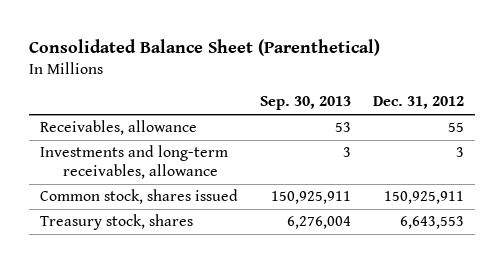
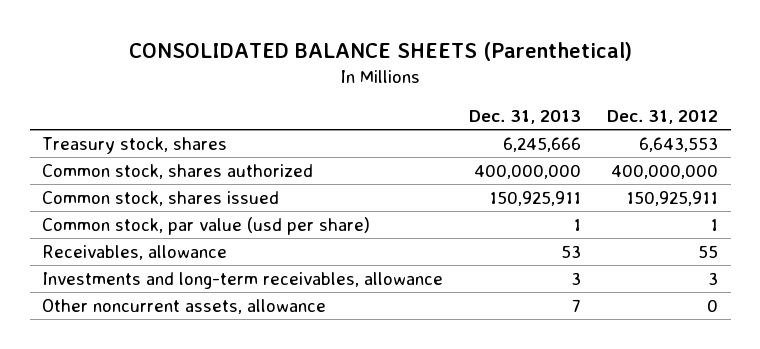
- Consolidated Balance Sheet (Parenthetical)
+ CONSOLIDATED BALANCE SHEETS (Parenthetical)
- | Sep. 30, 2013 | Dec. 31, 2012
+ | Dec. 31, 2013 | Dec. 31, 2012
moved up: Treasury stock, shares | 6,245,666 | 6,643,553
+ Common stock, shares authorized | 400,000,000 | 400,000,000
moved up: Common stock, shares issued | 150,925,911 | 150,925,911
+ Common stock, par value (usd per share) | 1 | 1
+ Other noncurrent assets, allowance | 7 | 0

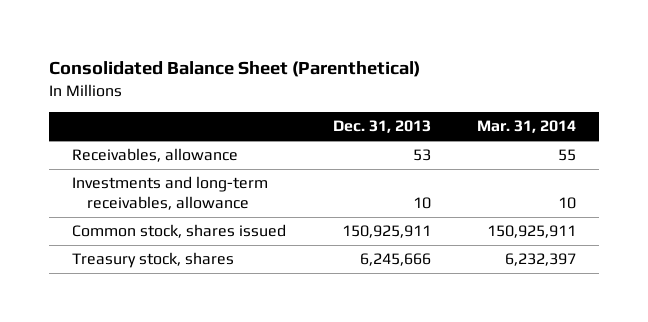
- CONSOLIDATED BALANCE SHEETS (Parenthetical)
+ Consolidated Balance Sheet (Parenthetical)
- | Dec. 31, 2013 | Dec. 31, 2012
+ | Dec. 31, 2013 | Mar. 31, 2014
- Common stock, shares authorized | 400,000,000 | 400,000,000
- Common stock, par value (usd per share) | 1 | 1
- Investments and long-term receivables, allowance | 3 | 3
- Other noncurrent assets, allowance | 7 | 0
+ Investments and long-term receivables, allowance | 10 | 10
moved down: Common stock, shares issued | 150,925,911 | 150,925,911
moved down: Treasury stock, shares | 6,245,666 | 6,232,397

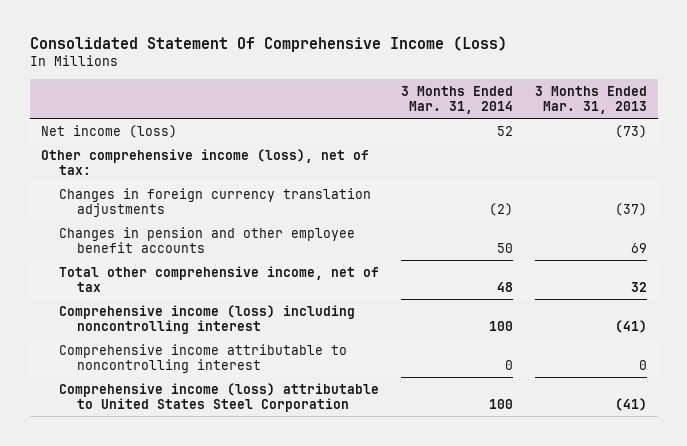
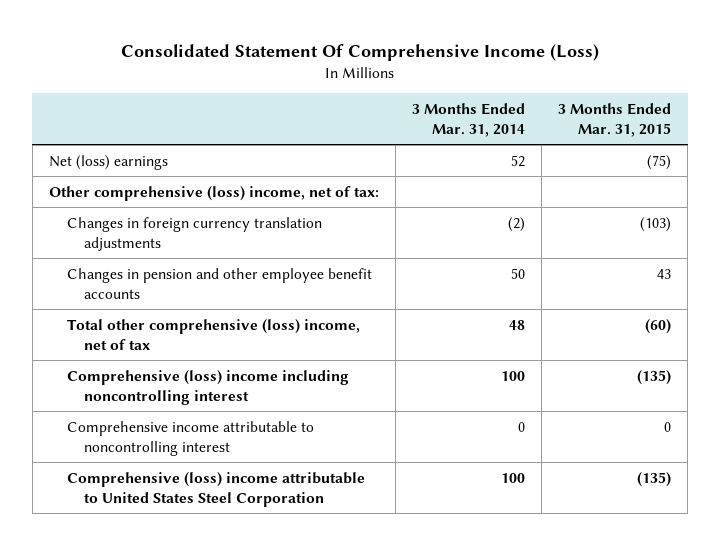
- | 3 Months Ended Mar. 31, 2014 | 3 Months Ended Mar. 31, 2013
+ | 3 Months Ended Mar. 31, 2014 | 3 Months Ended Mar. 31, 2015
- Net income (loss) | 52 | (73)
- Other comprehensive income (loss), net of tax:
+ Net (loss) earnings | 52 | (75)
+ Other comprehensive (loss) income, net of tax:
- Total other comprehensive income, net of tax | 48 | 32
- Comprehensive income (loss) including noncontrolling interest | 100 | (41)
+ Total other comprehensive (loss) income, net of tax | 48 | (60)
+ Comprehensive (loss) income including noncontrolling interest | 100 | (135)
- Comprehensive income (loss) attributable to United States Steel Corporation | 100 | (41)
+ Comprehensive (loss) income attributable to United States Steel Corporation | 100 | (135)

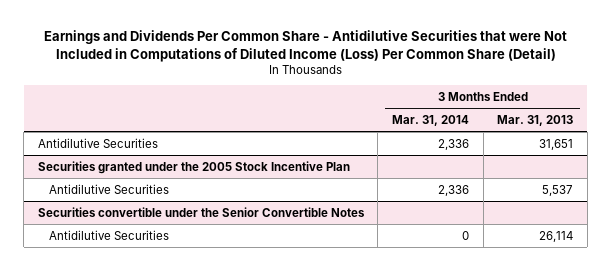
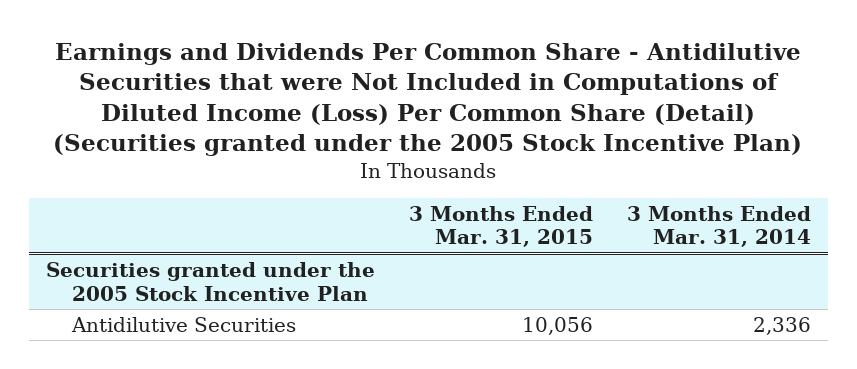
- Earnings and Dividends Per Common Share - Antidilutive Securities that were Not Included in Computations of Diluted Income (Loss) Per Common Share (Detail)
+ Earnings and Dividends Per Common Share - Antidilutive Securities that were Not Included in Computations of Diluted Income (Loss) Per Common Share (Detail) (Securities granted under the 2005 Stock Incentive Plan)
- | 3 Months Ended Mar. 31, 2014 | 3 Months Ended Mar. 31, 2013
+ | 3 Months Ended Mar. 31, 2015 | 3 Months Ended Mar. 31, 2014
- Antidilutive Securities | 2,336 | 31,651
- Securities convertible under the Senior Convertible Notes
- Antidilutive Securities | 0 | 26,114

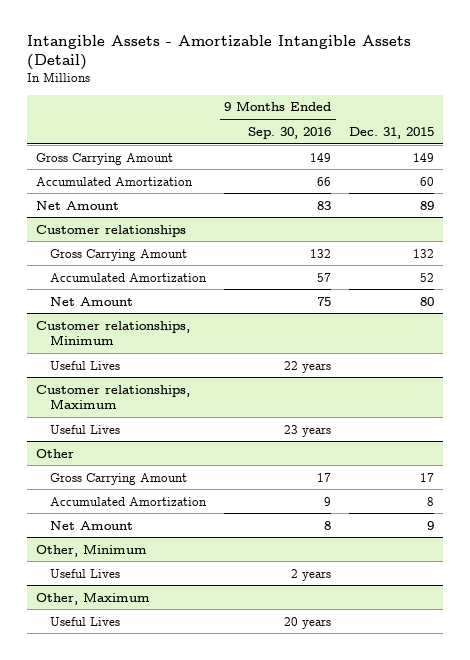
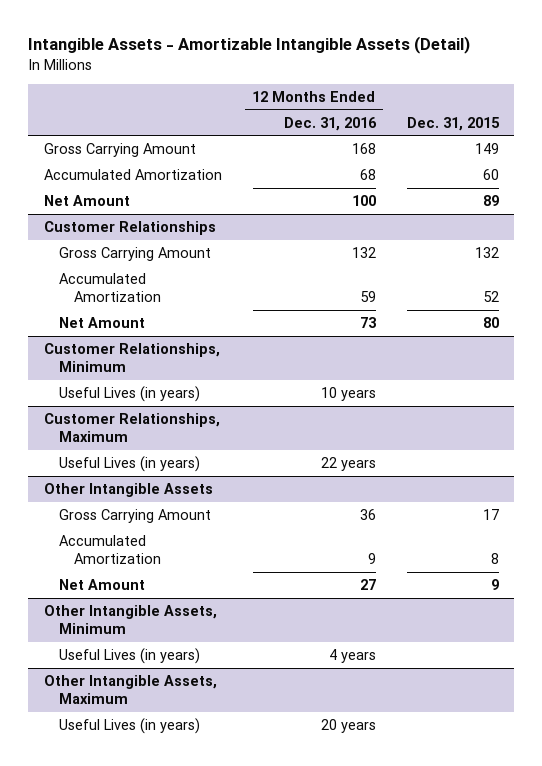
- | 9 Months Ended Sep. 30, 2016 | Dec. 31, 2015
+ | 12 Months Ended Dec. 31, 2016 | Dec. 31, 2015
- Customer relationships
+ Customer Relationships
- Customer relationships, Minimum
- Useful Lives | 22 years |
- Customer relationships, Maximum
- Useful Lives | 23 years |
- Other
+ Customer Relationships, Minimum
+ Useful Lives (in years) | 10 years |
+ Customer Relationships, Maximum
+ Useful Lives (in years) | 22 years |
+ Other Intangible Assets
- Other, Minimum
- Useful Lives | 2 years |
- Other, Maximum
- Useful Lives | 20 years |
+ Other Intangible Assets, Minimum
+ Useful Lives (in years) | 4 years |
+ Other Intangible Assets, Maximum
+ Useful Lives (in years) | 20 years |

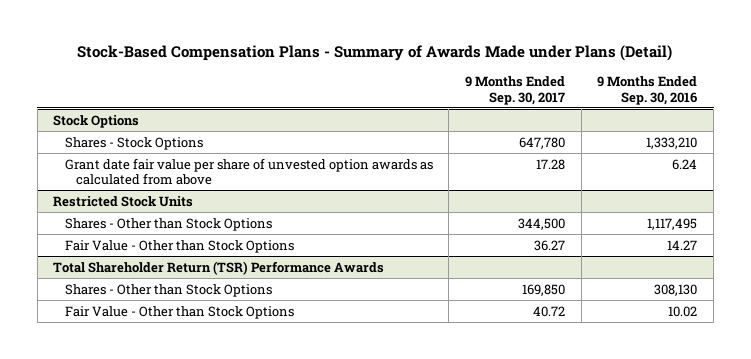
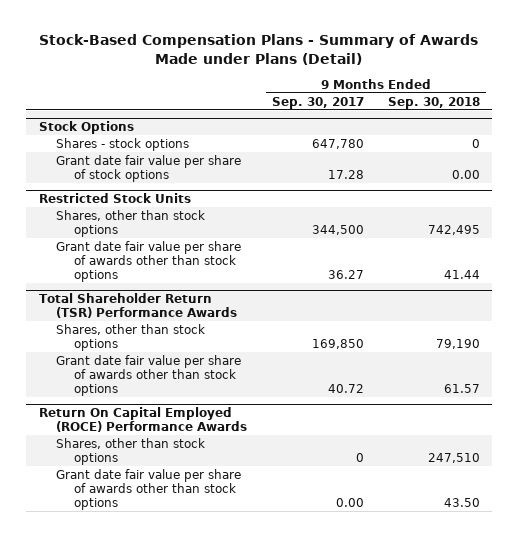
- | 9 Months Ended Sep. 30, 2017 | 9 Months Ended Sep. 30, 2016
+ | 9 Months Ended Sep. 30, 2017 | 9 Months Ended Sep. 30, 2018
@ Stock Options
- Shares - Stock Options | 647,780 | 1,333,210
- Grant date fair value per share of unvested option awards as calculated from above | 17.28 | 6.24
+ Shares - stock options | 647,780 | 0
+ Grant date fair value per share of stock options | 17.28 | 0.00
@ Restricted Stock Units
- Shares - Other than Stock Options | 344,500 | 1,117,495
- Fair Value - Other than Stock Options | 36.27 | 14.27
+ Shares, other than stock options | 344,500 | 742,495
+ Grant date fair value per share of awards other than stock options | 36.27 | 41.44
@ Total Shareholder Return (TSR) Performance Awards
- Shares - Other than Stock Options | 169,850 | 308,130
- Fair Value - Other than Stock Options | 40.72 | 10.02
+ Shares, other than stock options | 169,850 | 79,190
+ Grant date fair value per share of awards other than stock options | 40.72 | 61.57
+ Return On Capital Employed (ROCE) Performance Awards
+ Shares, other than stock options | 0 | 247,510
+ Grant date fair value per share of awards other than stock options | 0.00 | 43.50

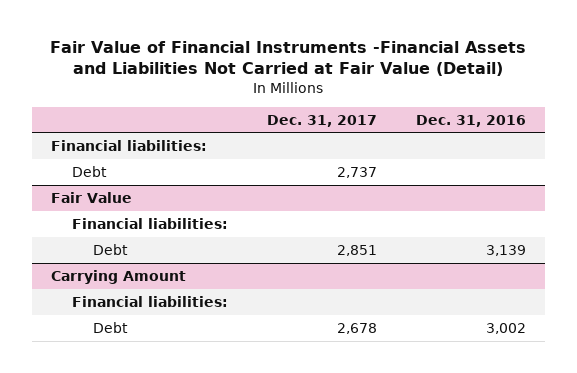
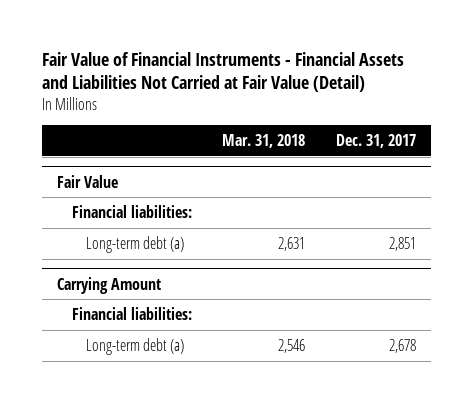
- Fair Value of Financial Instruments -Financial Assets and Liabilities Not Carried at Fair Value (Detail)
+ Fair Value of Financial Instruments - Financial Assets and Liabilities Not Carried at Fair Value (Detail)
- | Dec. 31, 2017 | Dec. 31, 2016
+ | Mar. 31, 2018 | Dec. 31, 2017
- Financial liabilities:
- Debt | 2,737 |
@ Fair Value
- Debt | 2,851 | 3,139
+ Long-term debt (a) | 2,631 | 2,851
@ Carrying Amount
- Debt | 2,678 | 3,002
+ Long-term debt (a) | 2,546 | 2,678

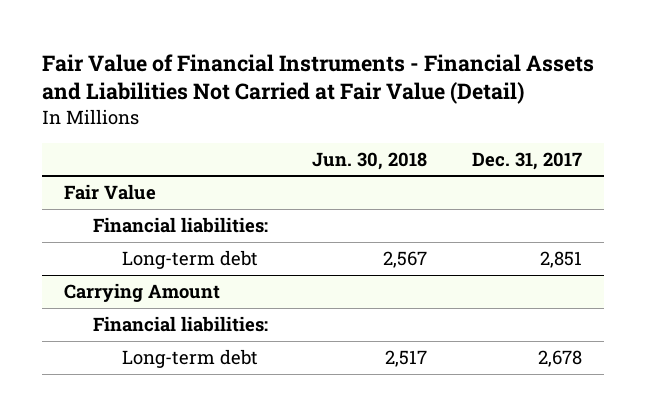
- | Mar. 31, 2018 | Dec. 31, 2017
+ | Jun. 30, 2018 | Dec. 31, 2017
@ Fair Value
- Long-term debt (a) | 2,631 | 2,851
+ Long-term debt | 2,567 | 2,851
@ Carrying Amount
- Long-term debt (a) | 2,546 | 2,678
+ Long-term debt | 2,517 | 2,678

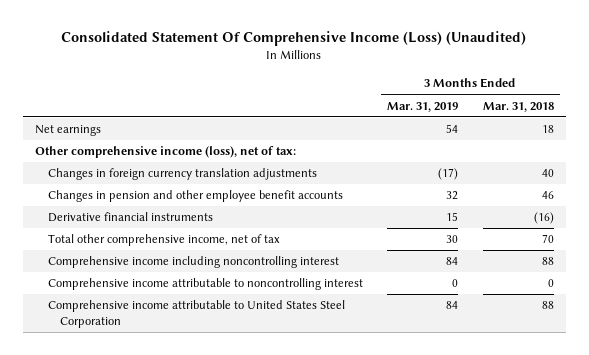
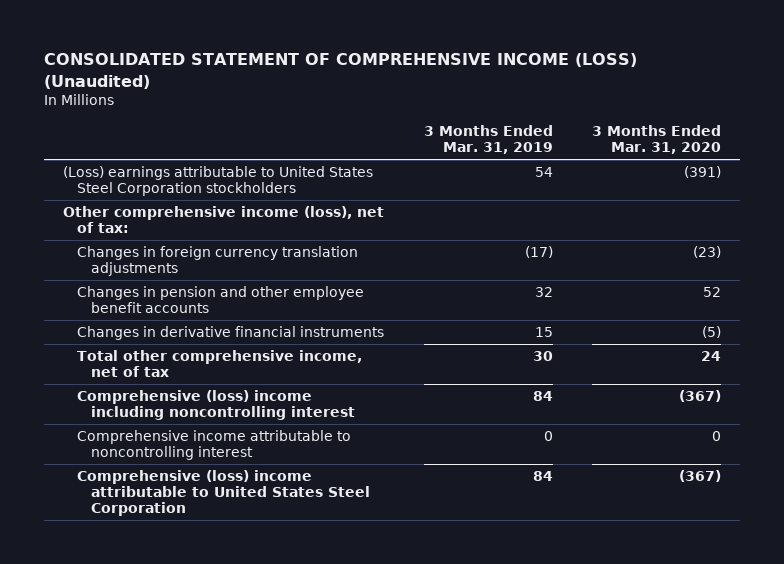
- Consolidated Statement Of Comprehensive Income (Loss) (Unaudited)
+ CONSOLIDATED STATEMENT OF COMPREHENSIVE INCOME (LOSS) (Unaudited)
- | 3 Months Ended Mar. 31, 2019 | 3 Months Ended Mar. 31, 2018
+ | 3 Months Ended Mar. 31, 2019 | 3 Months Ended Mar. 31, 2020
- Net earnings | 54 | 18
+ (Loss) earnings attributable to United States Steel Corporation stockholders | 54 | (391)
- Derivative financial instruments | 15 | (16)
+ Changes in derivative financial instruments | 15 | (5)
- Comprehensive income including noncontrolling interest | 84 | 88
+ Comprehensive (loss) income including noncontrolling interest | 84 | (367)
- Comprehensive income attributable to United States Steel Corporation | 84 | 88
+ Comprehensive (loss) income attributable to United States Steel Corporation | 84 | (367)

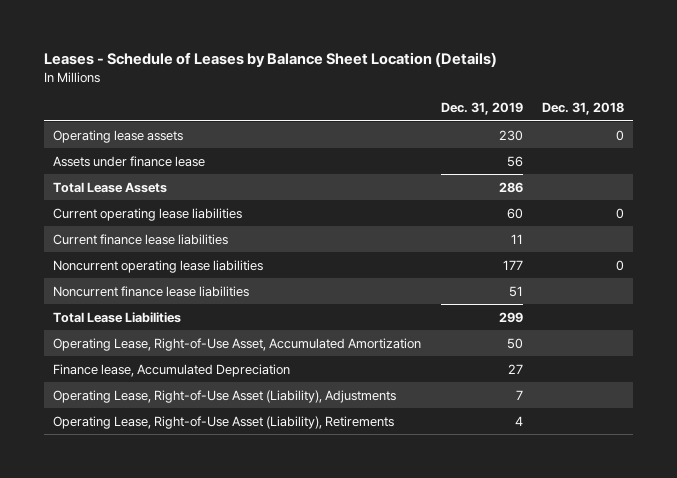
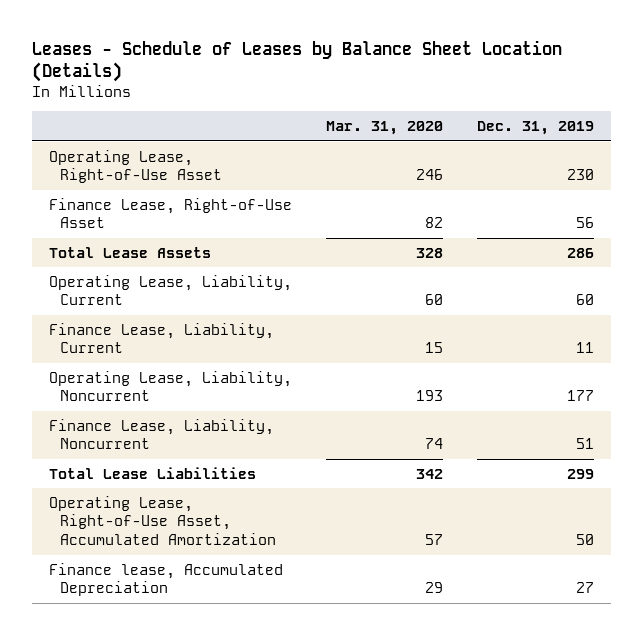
- | Dec. 31, 2019 | Dec. 31, 2018
+ | Mar. 31, 2020 | Dec. 31, 2019
- Operating lease assets | 230 | 0
- Assets under finance lease | 56 |
+ Operating Lease, Right-of-Use Asset | 246 | 230
+ Finance Lease, Right-of-Use Asset | 82 | 56
- Current operating lease liabilities | 60 | 0
- Current finance lease liabilities | 11 |
- Noncurrent operating lease liabilities | 177 | 0
- Noncurrent finance lease liabilities | 51 |
+ Operating Lease, Liability, Current | 60 | 60
+ Finance Lease, Liability, Current | 15 | 11
+ Operating Lease, Liability, Noncurrent | 193 | 177
+ Finance Lease, Liability, Noncurrent | 74 | 51
- Operating Lease, Right-of-Use Asset (Liability), Adjustments | 7 |
- Operating Lease, Right-of-Use Asset (Liability), Retirements | 4 |

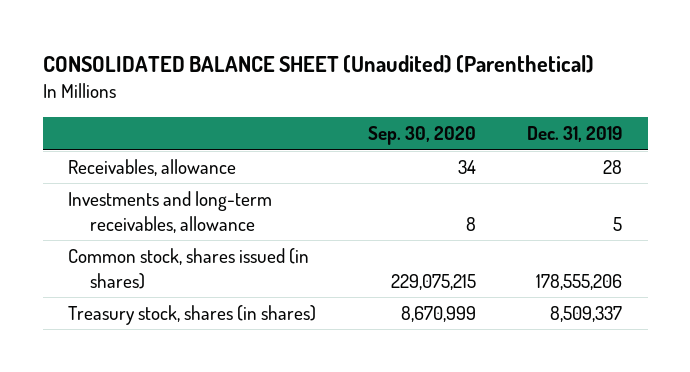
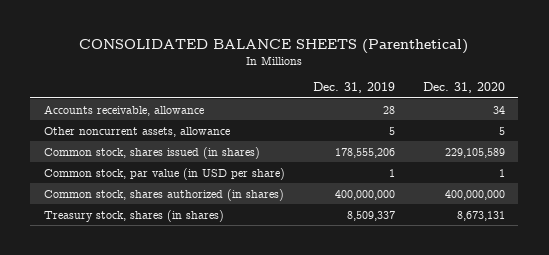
- CONSOLIDATED BALANCE SHEET (Unaudited) (Parenthetical)
+ CONSOLIDATED BALANCE SHEETS (Parenthetical)
- | Sep. 30, 2020 | Dec. 31, 2019
+ | Dec. 31, 2019 | Dec. 31, 2020
- Receivables, allowance | 34 | 28
- Investments and long-term receivables, allowance | 8 | 5
+ Accounts receivable, allowance | 28 | 34
+ Other noncurrent assets, allowance | 5 | 5
+ Common stock, par value (in USD per share) | 1 | 1
+ Common stock, shares authorized (in shares) | 400,000,000 | 400,000,000

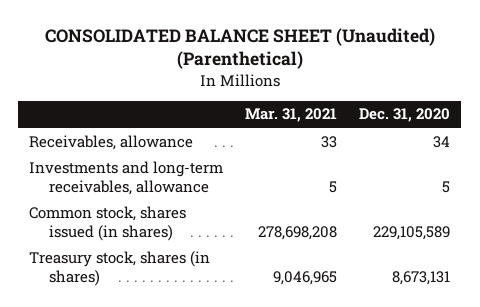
- CONSOLIDATED BALANCE SHEETS (Parenthetical)
+ CONSOLIDATED BALANCE SHEET (Unaudited) (Parenthetical)
- | Dec. 31, 2019 | Dec. 31, 2020
+ | Mar. 31, 2021 | Dec. 31, 2020
- Accounts receivable, allowance | 28 | 34
- Other noncurrent assets, allowance | 5 | 5
+ Receivables, allowance | 33 | 34
+ Investments and long-term receivables, allowance | 5 | 5
- Common stock, par value (in USD per share) | 1 | 1
- Common stock, shares authorized (in shares) | 400,000,000 | 400,000,000

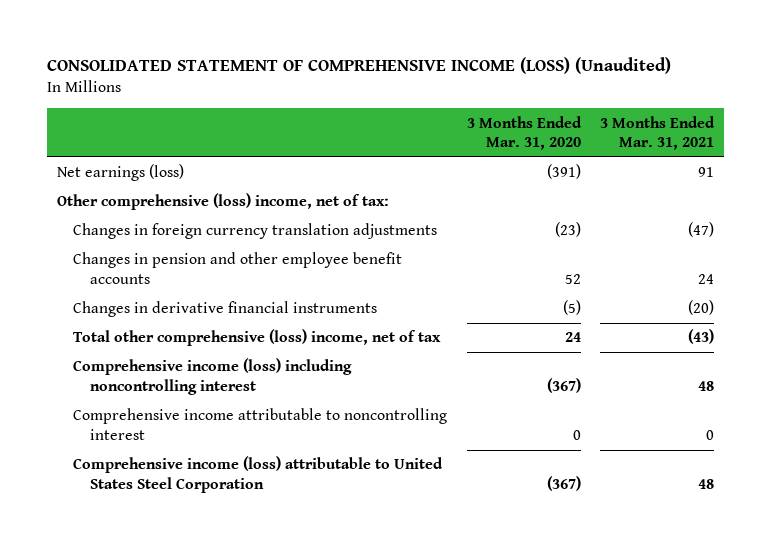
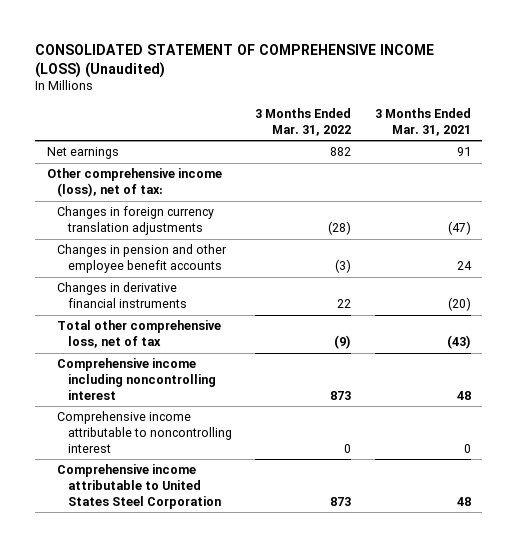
- | 3 Months Ended Mar. 31, 2020 | 3 Months Ended Mar. 31, 2021
+ | 3 Months Ended Mar. 31, 2022 | 3 Months Ended Mar. 31, 2021
- Net earnings (loss) | (391) | 91
- Other comprehensive (loss) income, net of tax:
+ Net earnings | 882 | 91
+ Other comprehensive income (loss), net of tax:
- Total other comprehensive (loss) income, net of tax | 24 | (43)
- Comprehensive income (loss) including noncontrolling interest | (367) | 48
+ Total other comprehensive loss, net of tax | (9) | (43)
+ Comprehensive income including noncontrolling interest | 873 | 48
- Comprehensive income (loss) attributable to United States Steel Corporation | (367) | 48
+ Comprehensive income attributable to United States Steel Corporation | 873 | 48

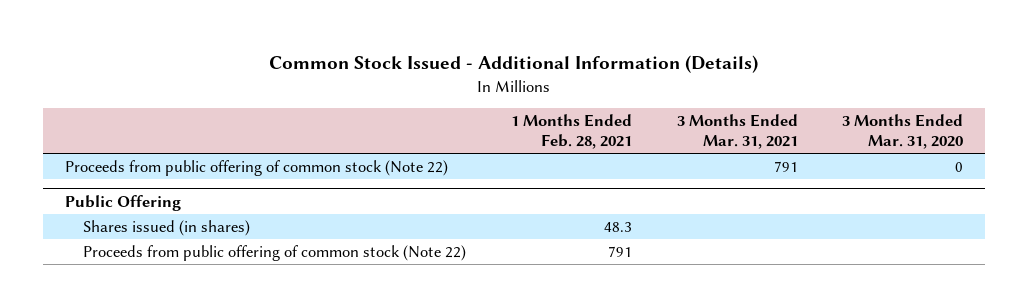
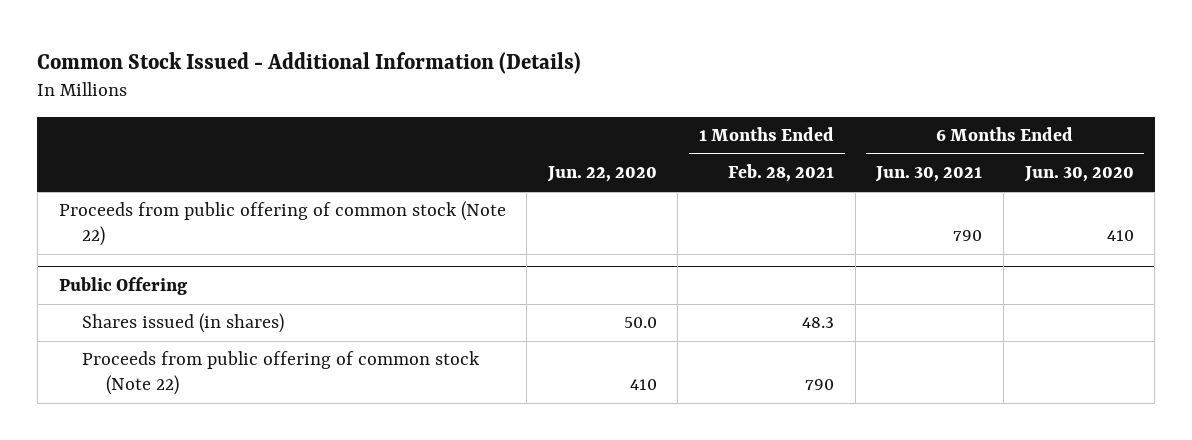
- | 1 Months Ended Feb. 28, 2021 | 3 Months Ended Mar. 31, 2021 | 3 Months Ended Mar. 31, 2020
+ | Jun. 22, 2020 | 1 Months Ended Feb. 28, 2021 | 6 Months Ended Jun. 30, 2021 | 6 Months Ended Jun. 30, 2020
@ Public Offering
- Proceeds from public offering of common stock (Note 22) | 791 | |
+ Proceeds from public offering of common stock (Note 22) | 410 | 790 | |

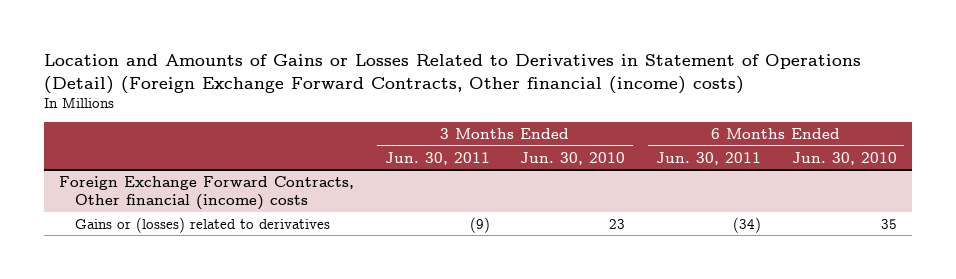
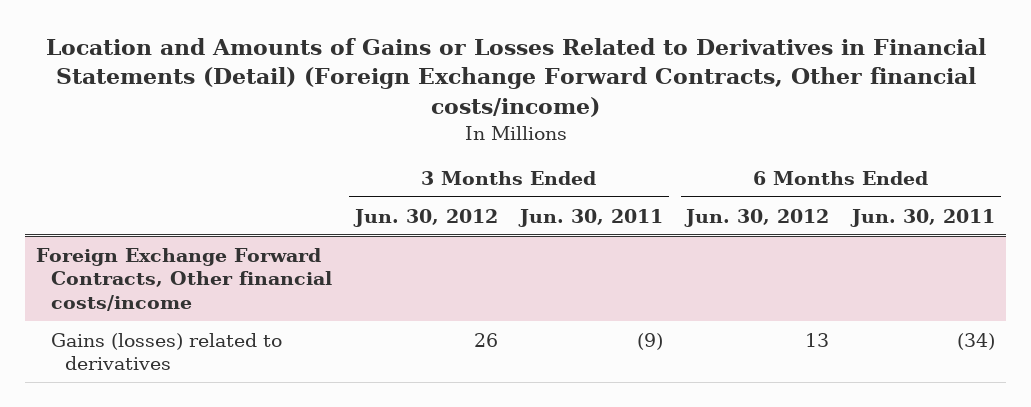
- Location and Amounts of Gains or Losses Related to Derivatives in Statement of Operations (Detail) (Foreign Exchange Forward Contracts, Other financial (income) costs)
+ Location and Amounts of Gains or Losses Related to Derivatives in Financial Statements (Detail) (Foreign Exchange Forward Contracts, Other financial costs/income)
- | 3 Months Ended Jun. 30, 2011 | 3 Months Ended Jun. 30, 2010 | 6 Months Ended Jun. 30, 2011 | 6 Months Ended Jun. 30, 2010
+ | 3 Months Ended Jun. 30, 2012 | 3 Months Ended Jun. 30, 2011 | 6 Months Ended Jun. 30, 2012 | 6 Months Ended Jun. 30, 2011
- Foreign Exchange Forward Contracts, Other financial (income) costs
- Gains or (losses) related to derivatives | (9) | 23 | (34) | 35
+ Foreign Exchange Forward Contracts, Other financial costs/income
+ Gains (losses) related to derivatives | 26 | (9) | 13 | (34)

